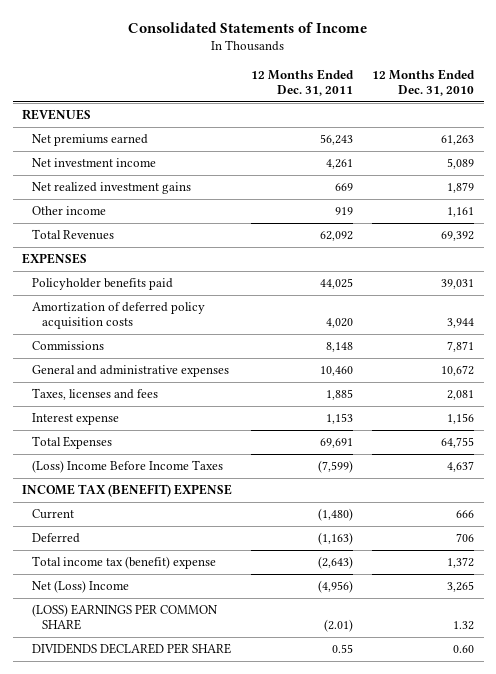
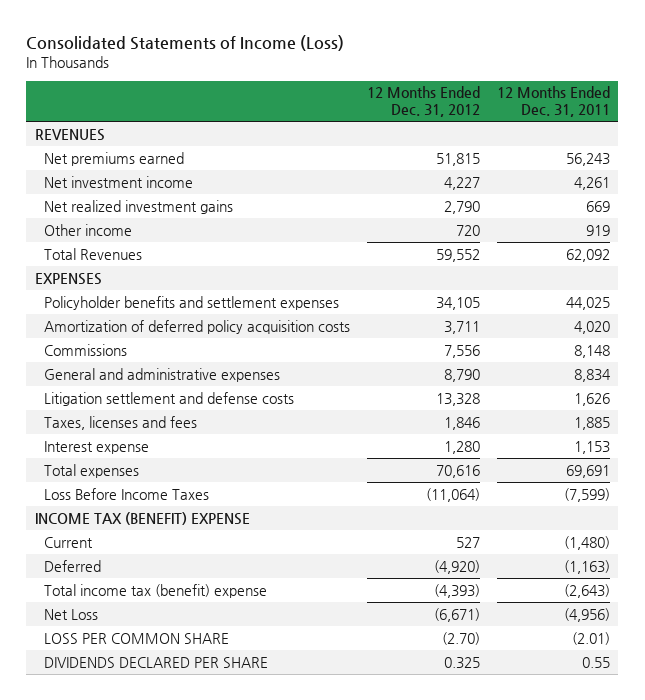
- Consolidated Statements of Income
+ Consolidated Statements of Income (Loss)
- | 12 Months Ended Dec. 31, 2011 | 12 Months Ended Dec. 31, 2010
+ | 12 Months Ended Dec. 31, 2012 | 12 Months Ended Dec. 31, 2011
- Policyholder benefits paid | 44,025 | 39,031
+ Policyholder benefits and settlement expenses | 34,105 | 44,025
- General and administrative expenses | 10,460 | 10,672
+ General and administrative expenses | 8,790 | 8,834
+ Litigation settlement and defense costs | 13,328 | 1,626
- Total Expenses | 69,691 | 64,755
- (Loss) Income Before Income Taxes | (7,599) | 4,637
+ Total expenses | 70,616 | 69,691
+ Loss Before Income Taxes | (11,064) | (7,599)
- Net (Loss) Income | (4,956) | 3,265
- (LOSS) EARNINGS PER COMMON SHARE | (2.01) | 1.32
+ Net Loss | (6,671) | (4,956)
+ LOSS PER COMMON SHARE | (2.70) | (2.01)

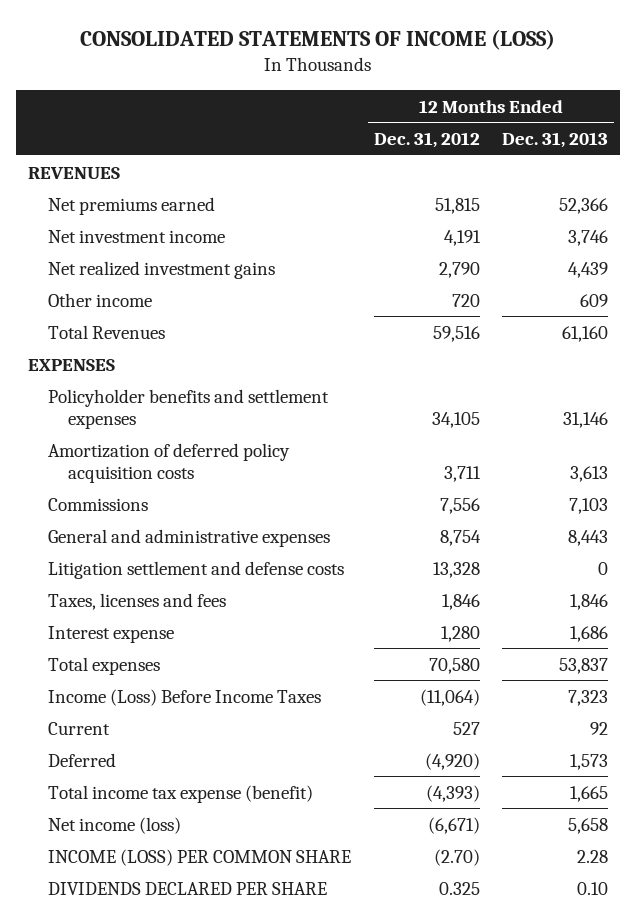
- Consolidated Statements of Income (Loss)
+ CONSOLIDATED STATEMENTS OF INCOME (LOSS)
- | 12 Months Ended Dec. 31, 2012 | 12 Months Ended Dec. 31, 2011
+ | 12 Months Ended Dec. 31, 2012 | 12 Months Ended Dec. 31, 2013
- Net investment income | 4,227 | 4,261
+ Net investment income | 4,191 | 3,746
- Total Revenues | 59,552 | 62,092
+ Total Revenues | 59,516 | 61,160
- General and administrative expenses | 8,790 | 8,834
+ General and administrative expenses | 8,754 | 8,443
- Total expenses | 70,616 | 69,691
- Loss Before Income Taxes | (11,064) | (7,599)
- INCOME TAX (BENEFIT) EXPENSE
+ Total expenses | 70,580 | 53,837
+ Income (Loss) Before Income Taxes | (11,064) | 7,323
- Total income tax (benefit) expense | (4,393) | (2,643)
- Net Loss | (6,671) | (4,956)
- LOSS PER COMMON SHARE | (2.70) | (2.01)
+ Total income tax expense (benefit) | (4,393) | 1,665
+ Net income (loss) | (6,671) | 5,658
+ INCOME (LOSS) PER COMMON SHARE | (2.70) | 2.28

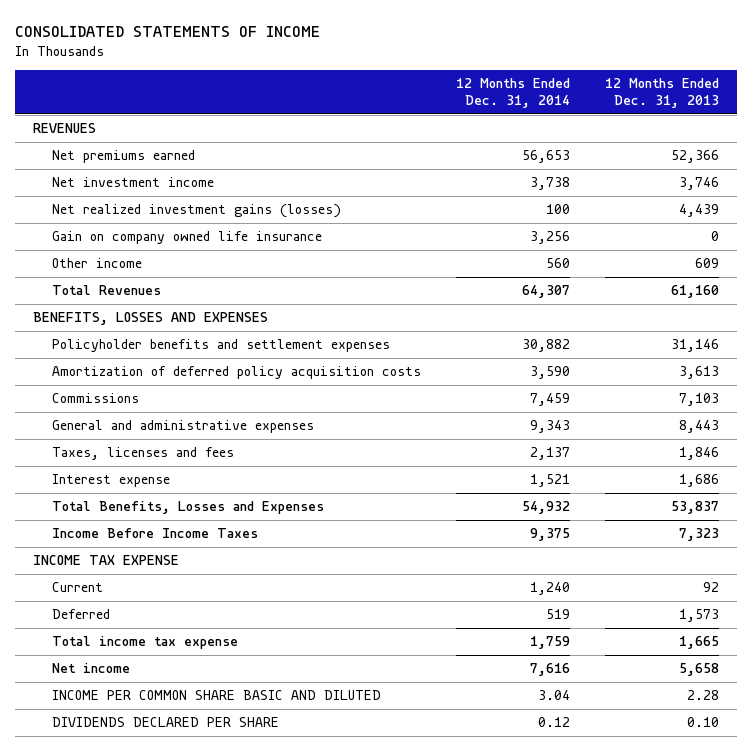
- CONSOLIDATED STATEMENTS OF INCOME (LOSS)
+ CONSOLIDATED STATEMENTS OF INCOME
- | 12 Months Ended Dec. 31, 2012 | 12 Months Ended Dec. 31, 2013
+ | 12 Months Ended Dec. 31, 2014 | 12 Months Ended Dec. 31, 2013
- Net realized investment gains | 2,790 | 4,439
+ Net realized investment gains (losses) | 100 | 4,439
+ Gain on company owned life insurance | 3,256 | 0
- EXPENSES
+ BENEFITS, LOSSES AND EXPENSES
- Litigation settlement and defense costs | 13,328 | 0
- Total expenses | 70,580 | 53,837
- Income (Loss) Before Income Taxes | (11,064) | 7,323
+ Total Benefits, Losses and Expenses | 54,932 | 53,837
+ Income Before Income Taxes | 9,375 | 7,323
+ INCOME TAX EXPENSE
- Total income tax expense (benefit) | (4,393) | 1,665
- Net income (loss) | (6,671) | 5,658
- INCOME (LOSS) PER COMMON SHARE | (2.70) | 2.28
+ Total income tax expense | 1,759 | 1,665
+ Net income | 7,616 | 5,658
+ INCOME PER COMMON SHARE BASIC AND DILUTED | 3.04 | 2.28

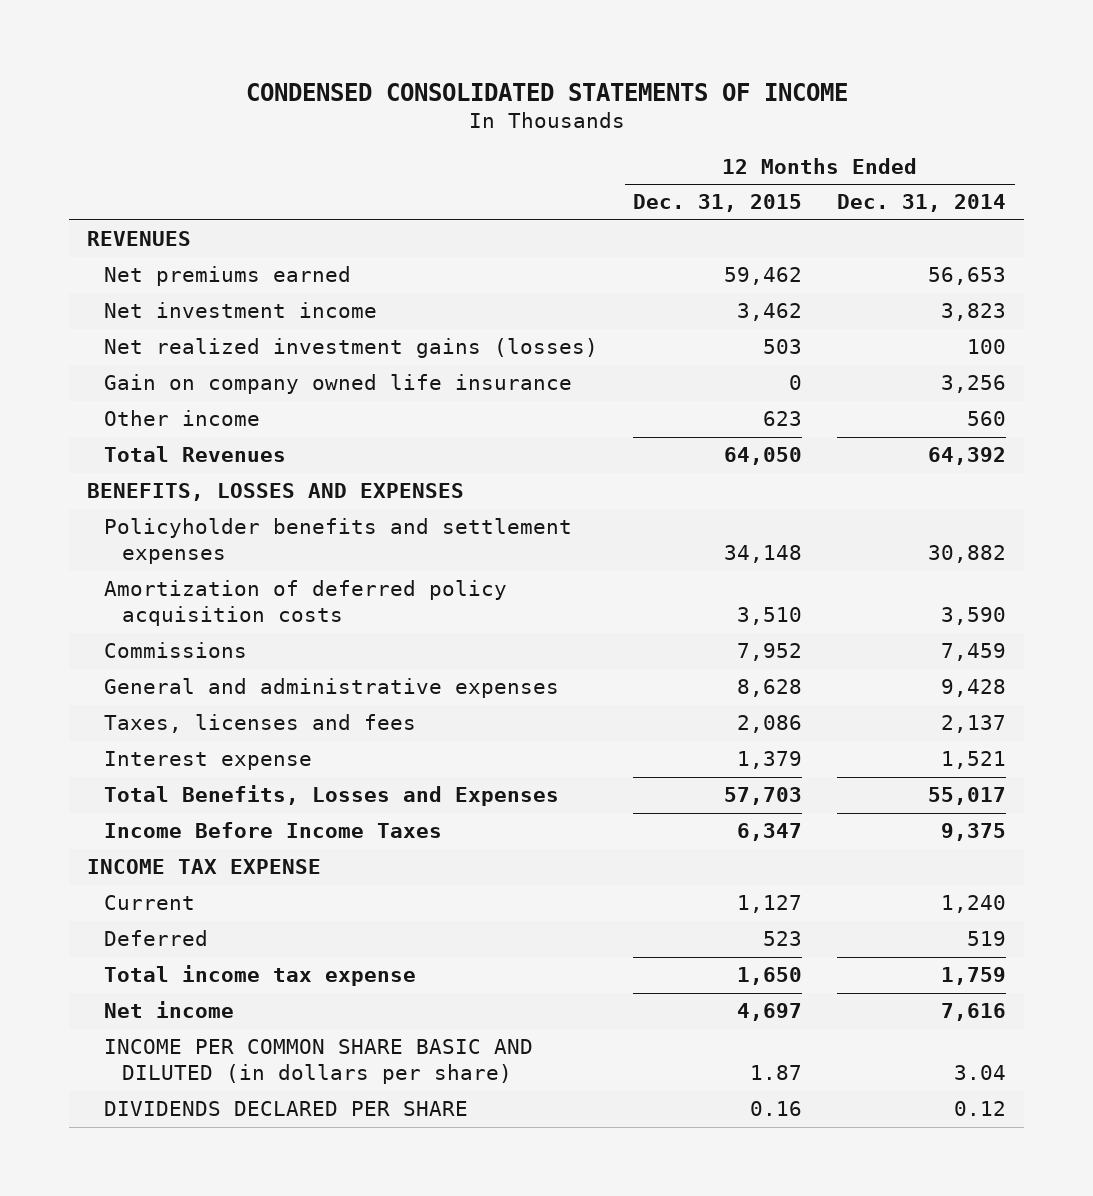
- CONSOLIDATED STATEMENTS OF INCOME
+ CONDENSED CONSOLIDATED STATEMENTS OF INCOME
- | 12 Months Ended Dec. 31, 2014 | 12 Months Ended Dec. 31, 2013
+ | 12 Months Ended Dec. 31, 2015 | 12 Months Ended Dec. 31, 2014
- Net investment income | 3,738 | 3,746
+ Net investment income | 3,462 | 3,823
- Total Revenues | 64,307 | 61,160
+ Total Revenues | 64,050 | 64,392
- General and administrative expenses | 9,343 | 8,443
+ General and administrative expenses | 8,628 | 9,428
- Total Benefits, Losses and Expenses | 54,932 | 53,837
+ Total Benefits, Losses and Expenses | 57,703 | 55,017
- INCOME PER COMMON SHARE BASIC AND DILUTED | 3.04 | 2.28
+ INCOME PER COMMON SHARE BASIC AND DILUTED (in dollars per share) | 1.87 | 3.04

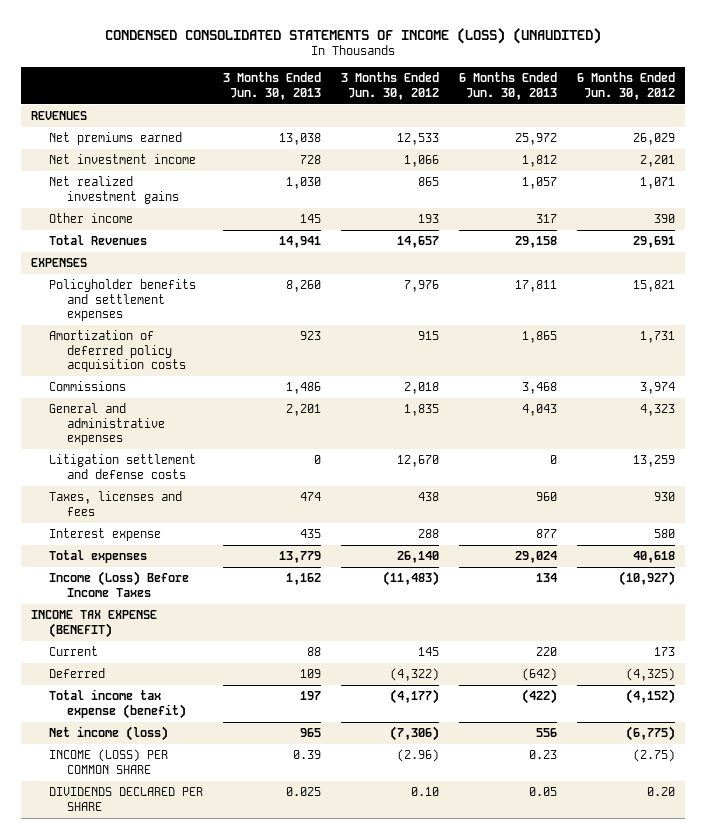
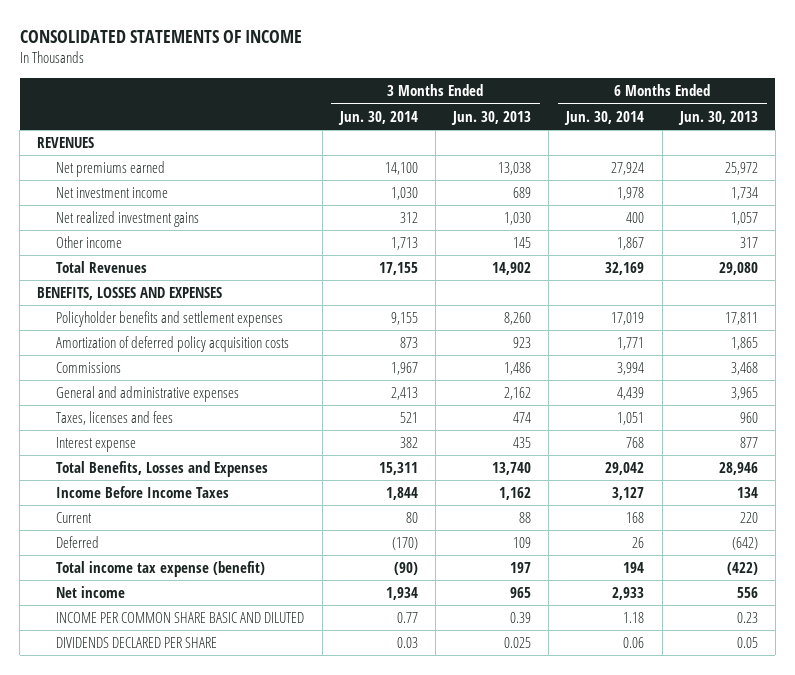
- CONDENSED CONSOLIDATED STATEMENTS OF INCOME (LOSS) (UNAUDITED)
+ CONSOLIDATED STATEMENTS OF INCOME
- | 3 Months Ended Jun. 30, 2013 | 3 Months Ended Jun. 30, 2012 | 6 Months Ended Jun. 30, 2013 | 6 Months Ended Jun. 30, 2012
+ | 3 Months Ended Jun. 30, 2014 | 3 Months Ended Jun. 30, 2013 | 6 Months Ended Jun. 30, 2014 | 6 Months Ended Jun. 30, 2013
- Net investment income | 728 | 1,066 | 1,812 | 2,201
+ Net investment income | 1,030 | 689 | 1,978 | 1,734
- Total Revenues | 14,941 | 14,657 | 29,158 | 29,691
- EXPENSES
+ Total Revenues | 17,155 | 14,902 | 32,169 | 29,080
+ BENEFITS, LOSSES AND EXPENSES
- General and administrative expenses | 2,201 | 1,835 | 4,043 | 4,323
- Litigation settlement and defense costs | 0 | 12,670 | 0 | 13,259
+ General and administrative expenses | 2,413 | 2,162 | 4,439 | 3,965
- Total expenses | 13,779 | 26,140 | 29,024 | 40,618
- Income (Loss) Before Income Taxes | 1,162 | (11,483) | 134 | (10,927)
- INCOME TAX EXPENSE (BENEFIT)
+ Total Benefits, Losses and Expenses | 15,311 | 13,740 | 29,042 | 28,946
+ Income Before Income Taxes | 1,844 | 1,162 | 3,127 | 134
- Net income (loss) | 965 | (7,306) | 556 | (6,775)
- INCOME (LOSS) PER COMMON SHARE | 0.39 | (2.96) | 0.23 | (2.75)
+ Net income | 1,934 | 965 | 2,933 | 556
+ INCOME PER COMMON SHARE BASIC AND DILUTED | 0.77 | 0.39 | 1.18 | 0.23

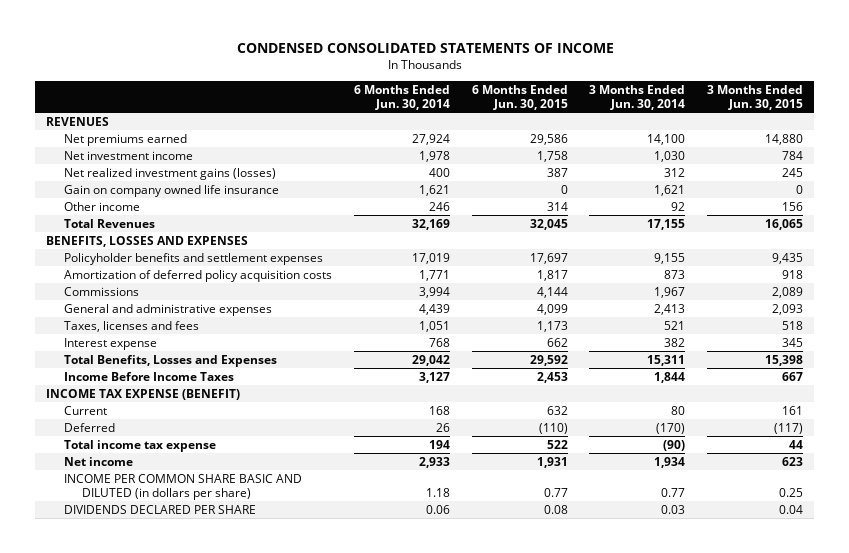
- CONSOLIDATED STATEMENTS OF INCOME
+ CONDENSED CONSOLIDATED STATEMENTS OF INCOME
- | 3 Months Ended Jun. 30, 2014 | 3 Months Ended Jun. 30, 2013 | 6 Months Ended Jun. 30, 2014 | 6 Months Ended Jun. 30, 2013
+ | 6 Months Ended Jun. 30, 2014 | 6 Months Ended Jun. 30, 2015 | 3 Months Ended Jun. 30, 2014 | 3 Months Ended Jun. 30, 2015
- Net realized investment gains | 312 | 1,030 | 400 | 1,057
- Other income | 1,713 | 145 | 1,867 | 317
+ Net realized investment gains (losses) | 400 | 387 | 312 | 245
+ Gain on company owned life insurance | 1,621 | 0 | 1,621 | 0
+ Other income | 246 | 314 | 92 | 156
+ INCOME TAX EXPENSE (BENEFIT)
- Total income tax expense (benefit) | (90) | 197 | 194 | (422)
+ Total income tax expense | 194 | 522 | (90) | 44
- INCOME PER COMMON SHARE BASIC AND DILUTED | 0.77 | 0.39 | 1.18 | 0.23
+ INCOME PER COMMON SHARE BASIC AND DILUTED (in dollars per share) | 1.18 | 0.77 | 0.77 | 0.25

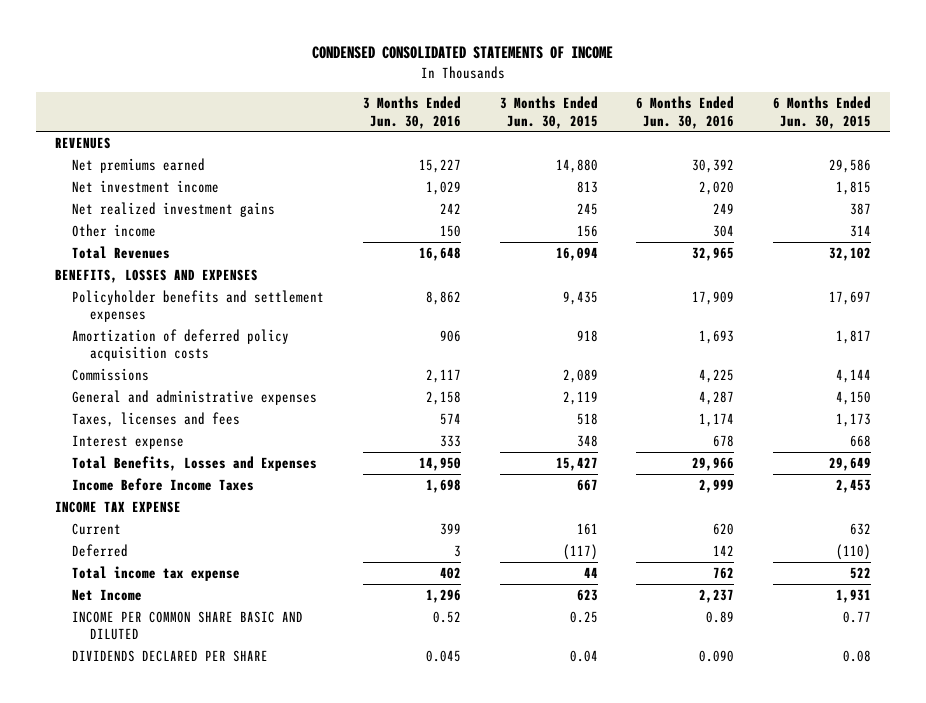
- | 6 Months Ended Jun. 30, 2014 | 6 Months Ended Jun. 30, 2015 | 3 Months Ended Jun. 30, 2014 | 3 Months Ended Jun. 30, 2015
+ | 3 Months Ended Jun. 30, 2016 | 3 Months Ended Jun. 30, 2015 | 6 Months Ended Jun. 30, 2016 | 6 Months Ended Jun. 30, 2015
- Net investment income | 1,978 | 1,758 | 1,030 | 784
- Net realized investment gains (losses) | 400 | 387 | 312 | 245
- Gain on company owned life insurance | 1,621 | 0 | 1,621 | 0
+ Net investment income | 1,029 | 813 | 2,020 | 1,815
+ Net realized investment gains | 242 | 245 | 249 | 387
- Total Revenues | 32,169 | 32,045 | 17,155 | 16,065
+ Total Revenues | 16,648 | 16,094 | 32,965 | 32,102
- General and administrative expenses | 4,439 | 4,099 | 2,413 | 2,093
+ General and administrative expenses | 2,158 | 2,119 | 4,287 | 4,150
- Interest expense | 768 | 662 | 382 | 345
- Total Benefits, Losses and Expenses | 29,042 | 29,592 | 15,311 | 15,398
+ Interest expense | 333 | 348 | 678 | 668
+ Total Benefits, Losses and Expenses | 14,950 | 15,427 | 29,966 | 29,649
- INCOME TAX EXPENSE (BENEFIT)
+ INCOME TAX EXPENSE
- Net income | 2,933 | 1,931 | 1,934 | 623
- INCOME PER COMMON SHARE BASIC AND DILUTED (in dollars per share) | 1.18 | 0.77 | 0.77 | 0.25
+ Net Income | 1,296 | 623 | 2,237 | 1,931
+ INCOME PER COMMON SHARE BASIC AND DILUTED | 0.52 | 0.25 | 0.89 | 0.77

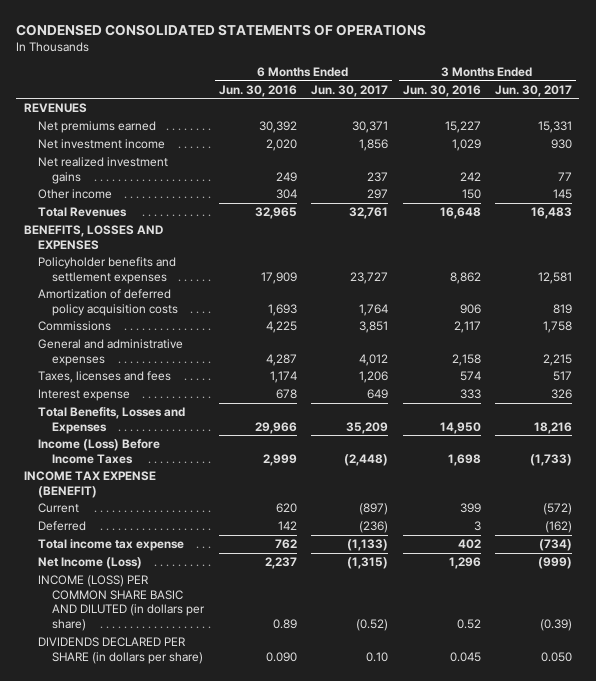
- CONDENSED CONSOLIDATED STATEMENTS OF INCOME
+ CONDENSED CONSOLIDATED STATEMENTS OF OPERATIONS
- | 3 Months Ended Jun. 30, 2016 | 3 Months Ended Jun. 30, 2015 | 6 Months Ended Jun. 30, 2016 | 6 Months Ended Jun. 30, 2015
+ | 6 Months Ended Jun. 30, 2016 | 6 Months Ended Jun. 30, 2017 | 3 Months Ended Jun. 30, 2016 | 3 Months Ended Jun. 30, 2017
- Income Before Income Taxes | 1,698 | 667 | 2,999 | 2,453
- INCOME TAX EXPENSE
+ Income (Loss) Before Income Taxes | 2,999 | (2,448) | 1,698 | (1,733)
+ INCOME TAX EXPENSE (BENEFIT)
- Net Income | 1,296 | 623 | 2,237 | 1,931
- INCOME PER COMMON SHARE BASIC AND DILUTED | 0.52 | 0.25 | 0.89 | 0.77
- DIVIDENDS DECLARED PER SHARE | 0.045 | 0.04 | 0.090 | 0.08
+ Net Income (Loss) | 2,237 | (1,315) | 1,296 | (999)
+ INCOME (LOSS) PER COMMON SHARE BASIC AND DILUTED (in dollars per share) | 0.89 | (0.52) | 0.52 | (0.39)
+ DIVIDENDS DECLARED PER SHARE (in dollars per share) | 0.090 | 0.10 | 0.045 | 0.050

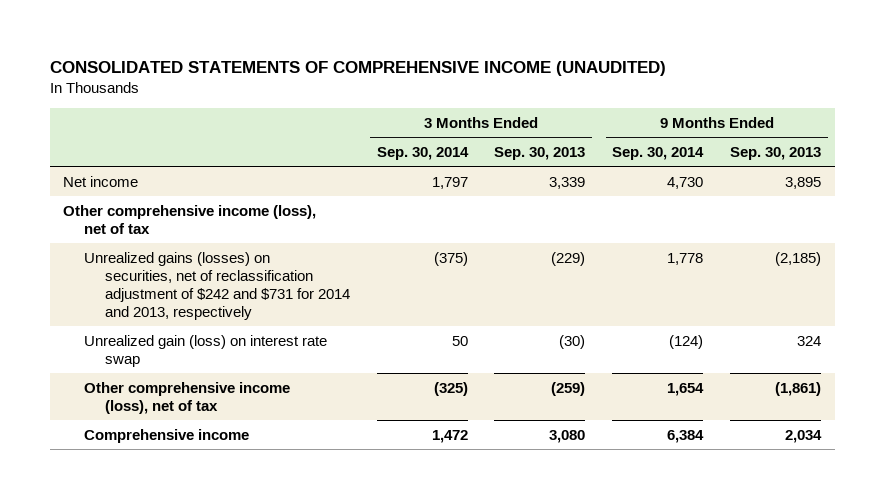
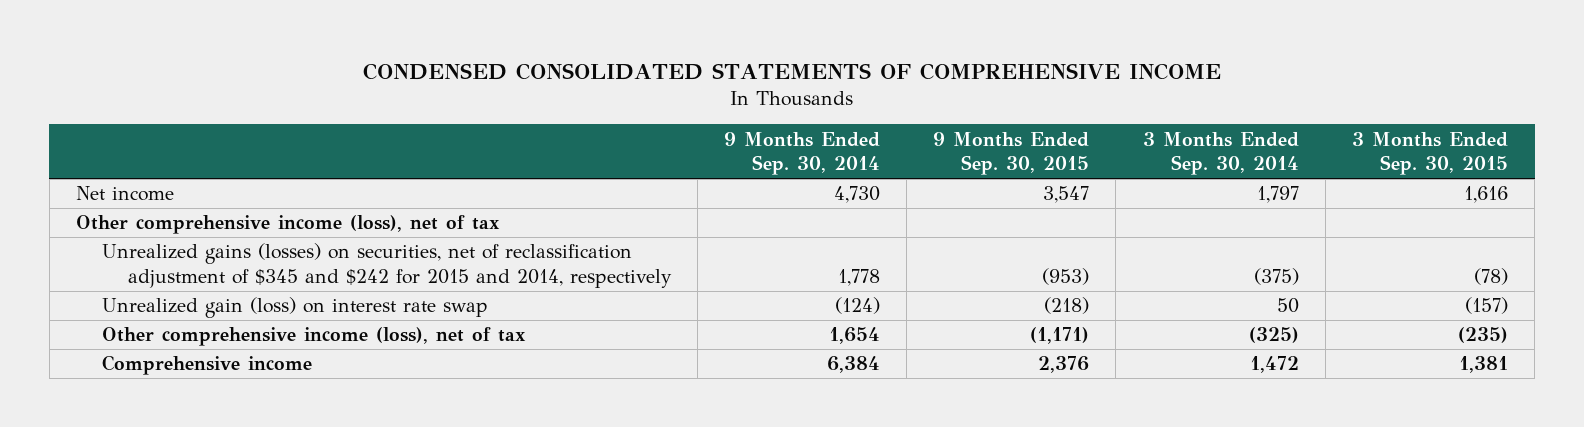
- CONSOLIDATED STATEMENTS OF COMPREHENSIVE INCOME (UNAUDITED)
+ CONDENSED CONSOLIDATED STATEMENTS OF COMPREHENSIVE INCOME
- | 3 Months Ended Sep. 30, 2014 | 3 Months Ended Sep. 30, 2013 | 9 Months Ended Sep. 30, 2014 | 9 Months Ended Sep. 30, 2013
+ | 9 Months Ended Sep. 30, 2014 | 9 Months Ended Sep. 30, 2015 | 3 Months Ended Sep. 30, 2014 | 3 Months Ended Sep. 30, 2015
- Unrealized gains (losses) on securities, net of reclassification adjustment of $242 and $731 for 2014 and 2013, respectively | (375) | (229) | 1,778 | (2,185)
+ Unrealized gains (losses) on securities, net of reclassification adjustment of $345 and $242 for 2015 and 2014, respectively | 1,778 | (953) | (375) | (78)

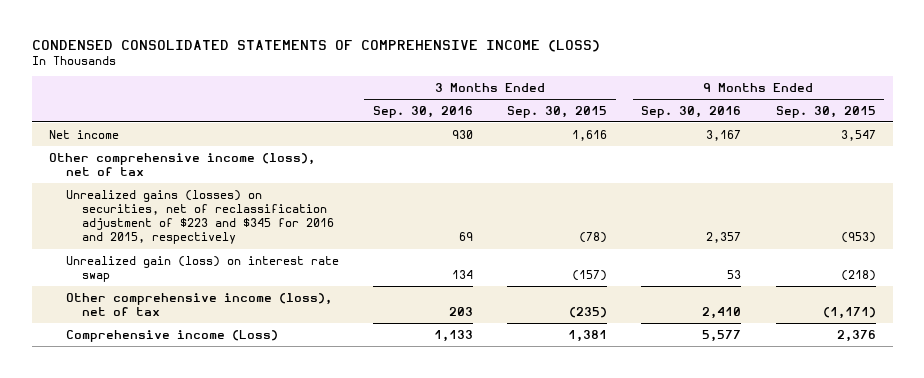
- CONDENSED CONSOLIDATED STATEMENTS OF COMPREHENSIVE INCOME
+ CONDENSED CONSOLIDATED STATEMENTS OF COMPREHENSIVE INCOME (LOSS)
- | 9 Months Ended Sep. 30, 2014 | 9 Months Ended Sep. 30, 2015 | 3 Months Ended Sep. 30, 2014 | 3 Months Ended Sep. 30, 2015
+ | 3 Months Ended Sep. 30, 2016 | 3 Months Ended Sep. 30, 2015 | 9 Months Ended Sep. 30, 2016 | 9 Months Ended Sep. 30, 2015
- Unrealized gains (losses) on securities, net of reclassification adjustment of $345 and $242 for 2015 and 2014, respectively | 1,778 | (953) | (375) | (78)
+ Unrealized gains (losses) on securities, net of reclassification adjustment of $223 and $345 for 2016 and 2015, respectively | 69 | (78) | 2,357 | (953)
- Comprehensive income | 6,384 | 2,376 | 1,472 | 1,381
+ Comprehensive income (Loss) | 1,133 | 1,381 | 5,577 | 2,376

